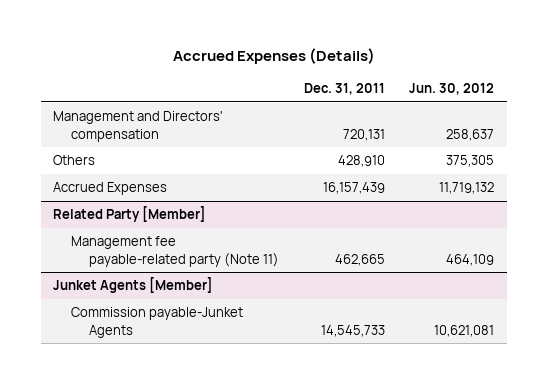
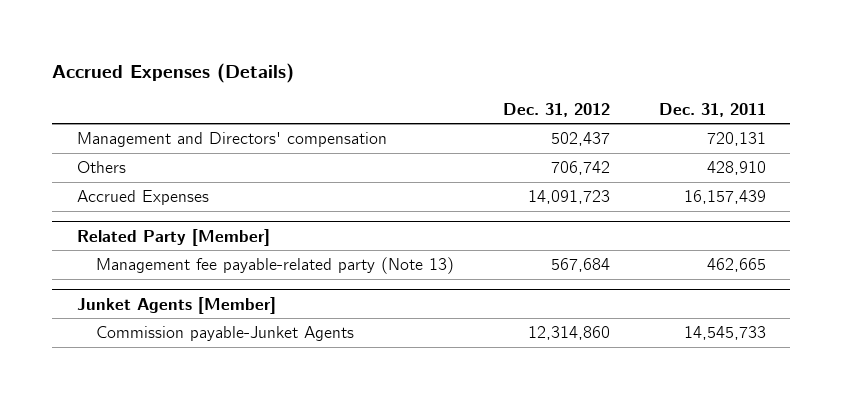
- | Dec. 31, 2011 | Jun. 30, 2012
+ | Dec. 31, 2012 | Dec. 31, 2011
@ Related Party [Member]
- Management fee payable-related party (Note 11) | 462,665 | 464,109
+ Management fee payable-related party (Note 13) | 567,684 | 462,665

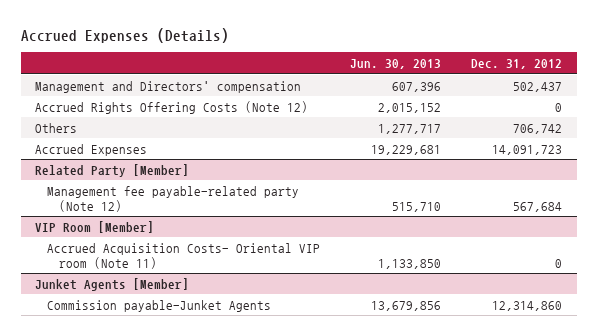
- | Dec. 31, 2012 | Dec. 31, 2011
+ | Jun. 30, 2013 | Dec. 31, 2012
+ Accrued Rights Offering Costs (Note 12) | 2,015,152 | 0
@ Related Party [Member]
- Management fee payable-related party (Note 13) | 567,684 | 462,665
+ Management fee payable-related party (Note 12) | 515,710 | 567,684
+ VIP Room [Member]
+ Accrued Acquisition Costs- Oriental VIP room (Note 11) | 1,133,850 | 0

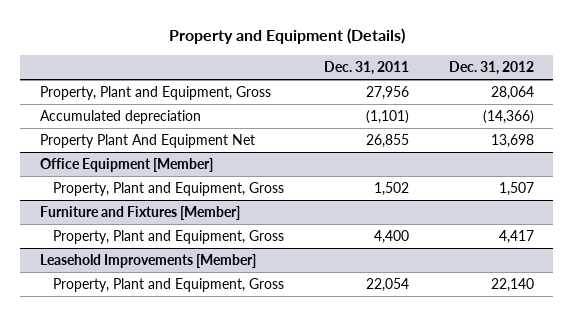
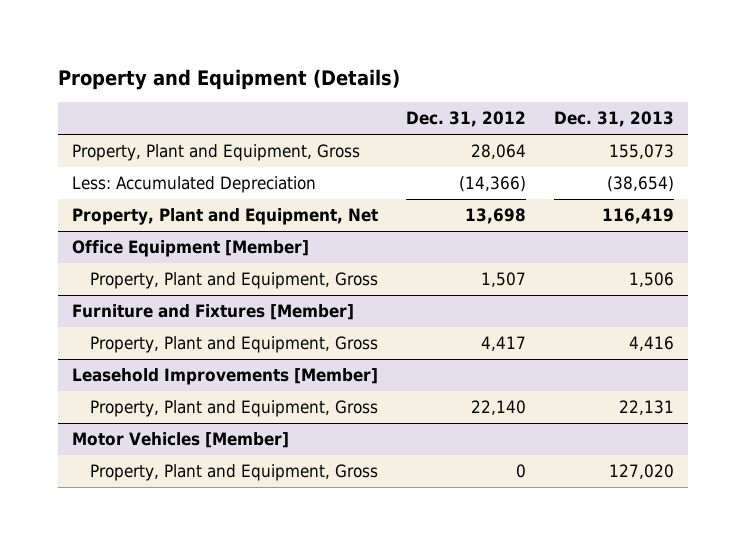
- | Dec. 31, 2011 | Dec. 31, 2012
+ | Dec. 31, 2012 | Dec. 31, 2013
- Accumulated depreciation | (1,101) | (14,366)
- Property Plant And Equipment Net | 26,855 | 13,698
+ Less: Accumulated Depreciation | (14,366) | (38,654)
+ Property, Plant and Equipment, Net | 13,698 | 116,419
+ Motor Vehicles [Member]
+ Property, Plant and Equipment, Gross | 0 | 127,020

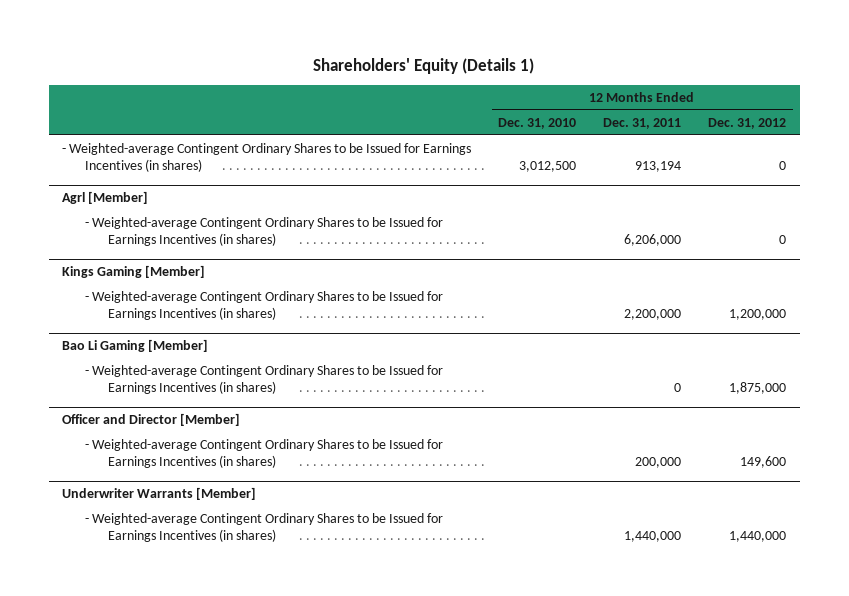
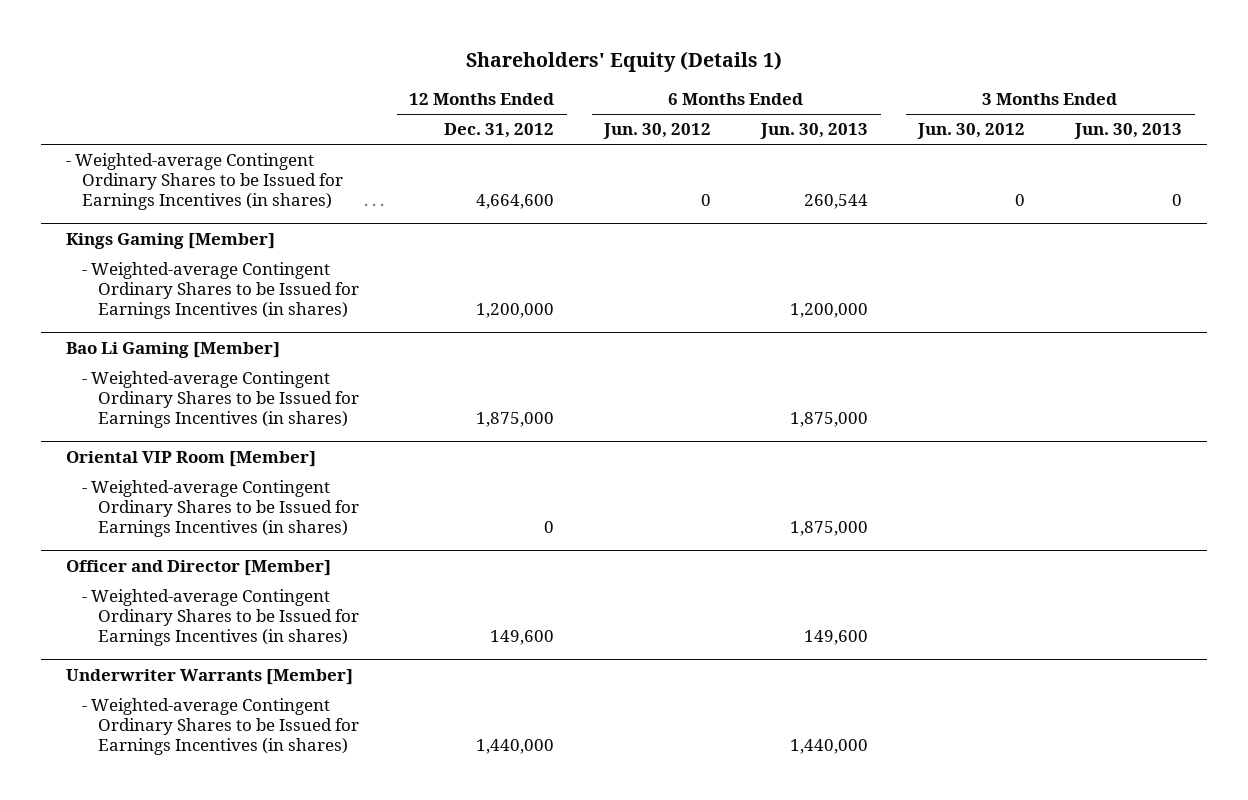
- | 12 Months Ended Dec. 31, 2010 | 12 Months Ended Dec. 31, 2011 | 12 Months Ended Dec. 31, 2012
+ | 12 Months Ended Dec. 31, 2012 | 6 Months Ended Jun. 30, 2012 | 6 Months Ended Jun. 30, 2013 | 3 Months Ended Jun. 30, 2012 | 3 Months Ended Jun. 30, 2013
- - Weighted-average Contingent Ordinary Shares to be Issued for Earnings Incentives (in shares) | 3,012,500 | 913,194 | 0
- Agrl [Member]
- - Weighted-average Contingent Ordinary Shares to be Issued for Earnings Incentives (in shares) | | 6,206,000 | 0
+ - Weighted-average Contingent Ordinary Shares to be Issued for Earnings Incentives (in shares) | 4,664,600 | 0 | 260,544 | 0 | 0
+ Oriental VIP Room [Member]
+ - Weighted-average Contingent Ordinary Shares to be Issued for Earnings Incentives (in shares) | 0 | | 1,875,000 | |

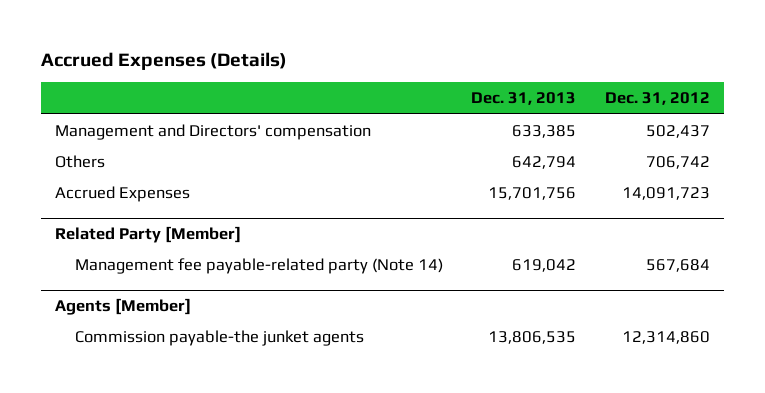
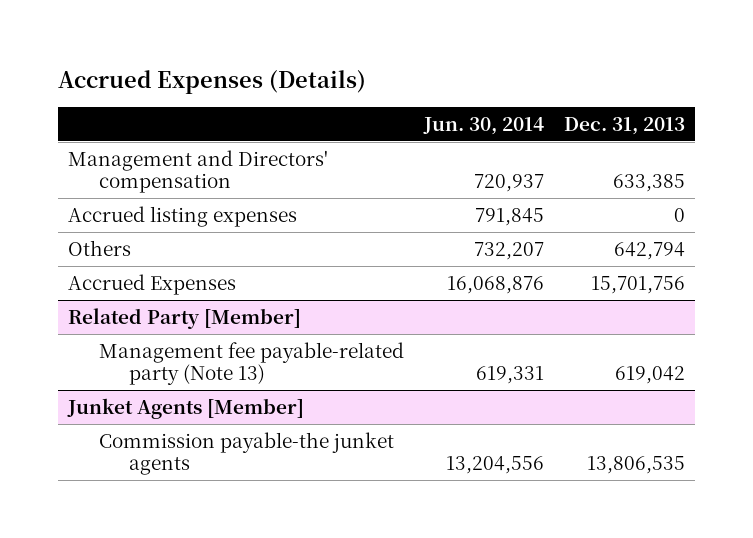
- | Dec. 31, 2013 | Dec. 31, 2012
+ | Jun. 30, 2014 | Dec. 31, 2013
+ Accrued listing expenses | 791,845 | 0
@ Related Party [Member]
- Management fee payable-related party (Note 14) | 619,042 | 567,684
- Agents [Member]
@ Related Party [Member]
+ Management fee payable-related party (Note 13) | 619,331 | 619,042
+ Junket Agents [Member]

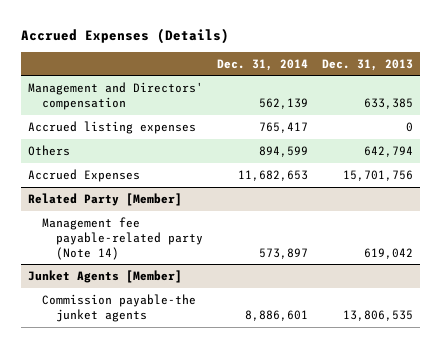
- | Jun. 30, 2014 | Dec. 31, 2013
+ | Dec. 31, 2014 | Dec. 31, 2013
@ Related Party [Member]
- Management fee payable-related party (Note 13) | 619,331 | 619,042
+ Management fee payable-related party (Note 14) | 573,897 | 619,042

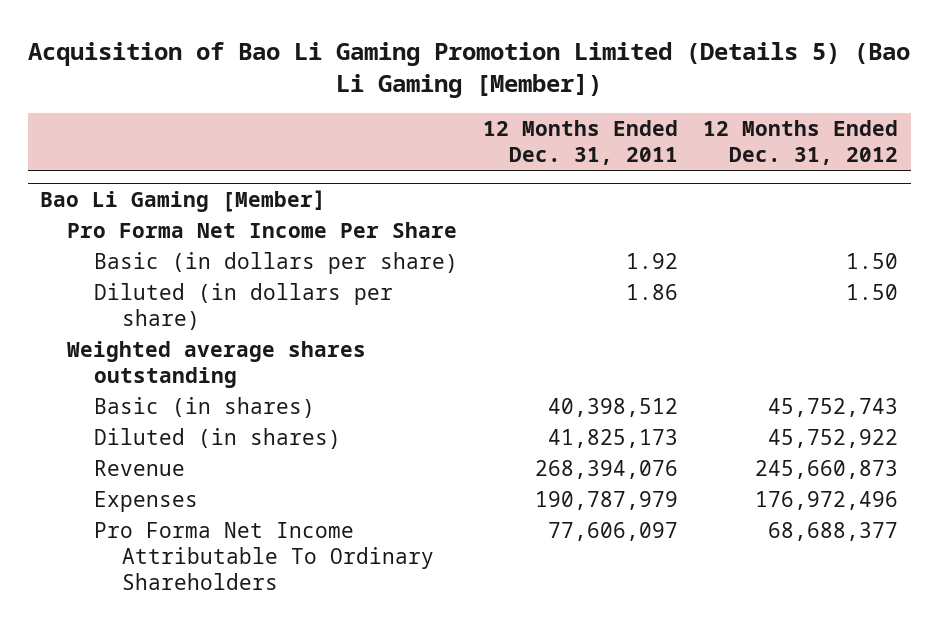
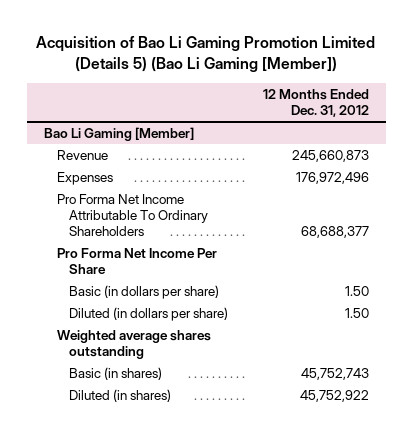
- | 12 Months Ended Dec. 31, 2011 | 12 Months Ended Dec. 31, 2012
+ | 12 Months Ended Dec. 31, 2012
@ Bao Li Gaming [Member]
moved up: Revenue | 245,660,873
moved up: Expenses | 176,972,496
moved up: Pro Forma Net Income Attributable To Ordinary Shareholders | 68,688,377

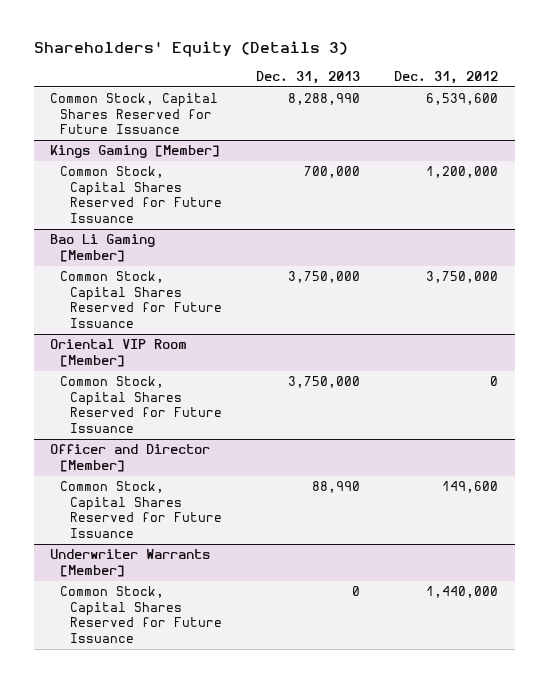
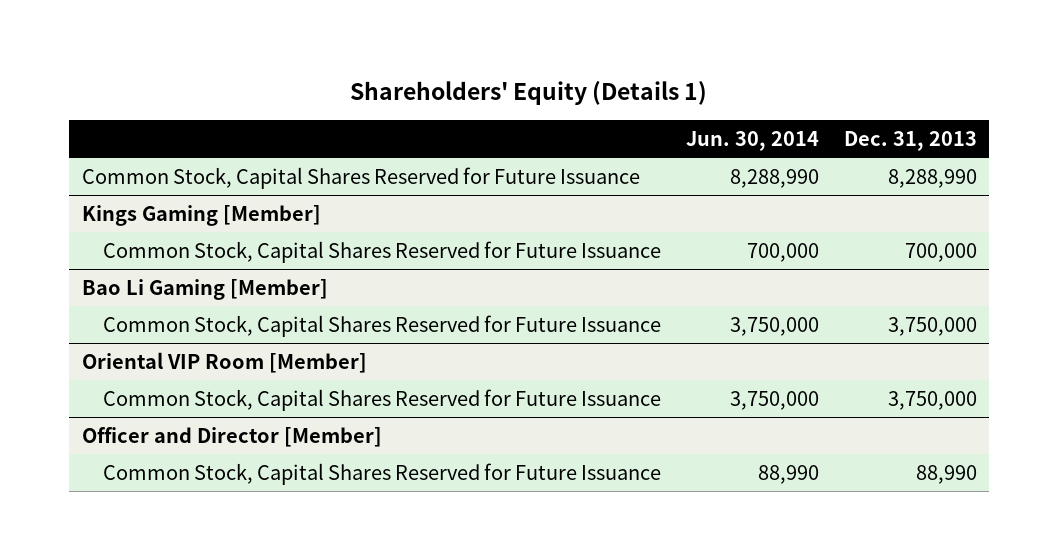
- Shareholders' Equity (Details 3)
+ Shareholders' Equity (Details 1)
- | Dec. 31, 2013 | Dec. 31, 2012
+ | Jun. 30, 2014 | Dec. 31, 2013
- Underwriter Warrants [Member]
- Common Stock, Capital Shares Reserved for Future Issuance | 0 | 1,440,000

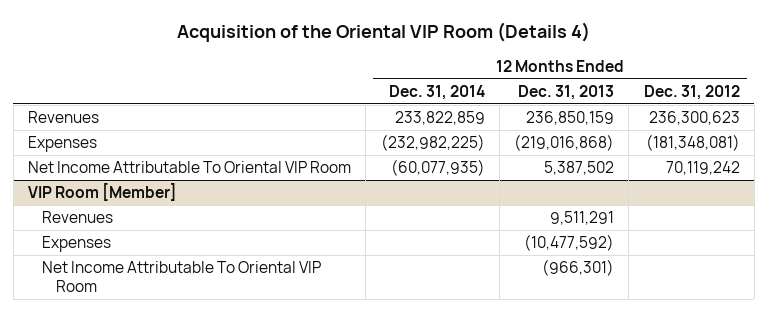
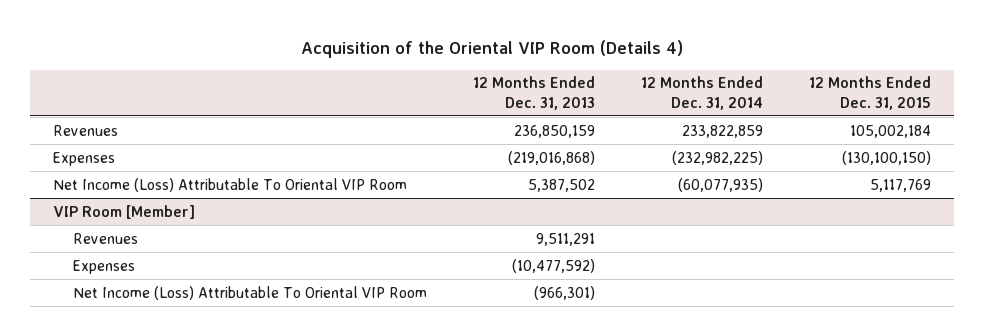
- | 12 Months Ended Dec. 31, 2014 | 12 Months Ended Dec. 31, 2013 | 12 Months Ended Dec. 31, 2012
+ | 12 Months Ended Dec. 31, 2013 | 12 Months Ended Dec. 31, 2014 | 12 Months Ended Dec. 31, 2015
- Net Income Attributable To Oriental VIP Room | (60,077,935) | 5,387,502 | 70,119,242
+ Net Income (Loss) Attributable To Oriental VIP Room | 5,387,502 | (60,077,935) | 5,117,769
@ VIP Room [Member]
- Net Income Attributable To Oriental VIP Room | | (966,301) |
+ Net Income (Loss) Attributable To Oriental VIP Room | (966,301) | |

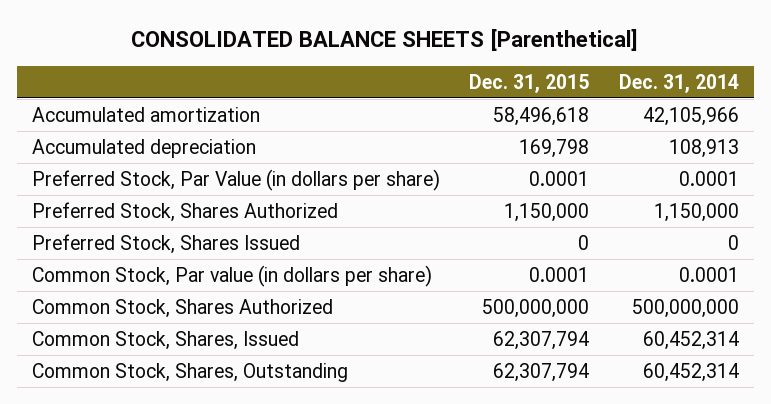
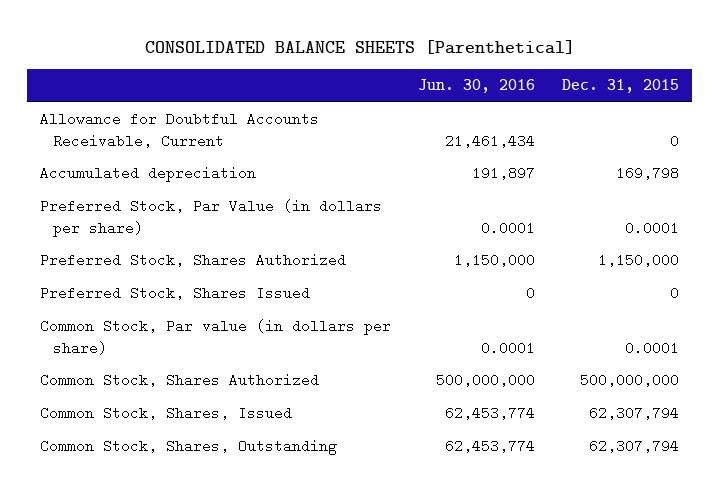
- | Dec. 31, 2015 | Dec. 31, 2014
+ | Jun. 30, 2016 | Dec. 31, 2015
- Accumulated amortization | 58,496,618 | 42,105,966
+ Allowance for Doubtful Accounts Receivable, Current | 21,461,434 | 0

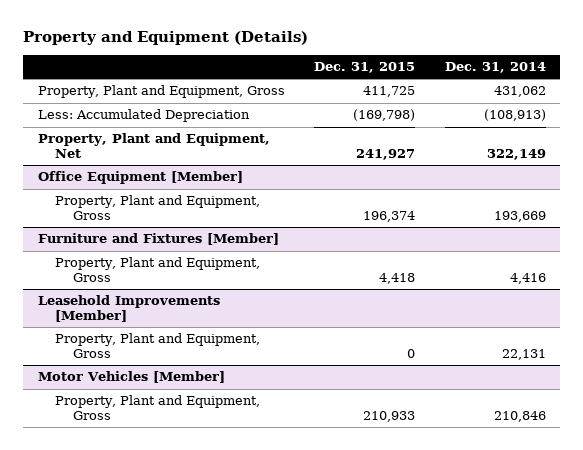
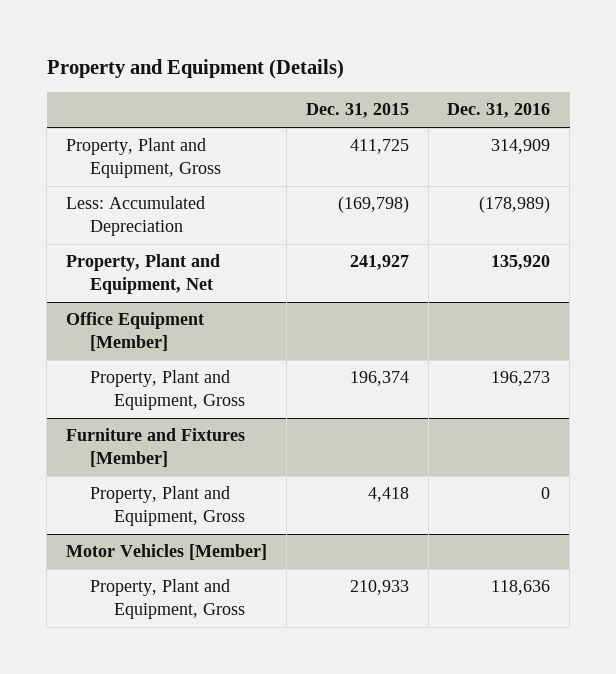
- | Dec. 31, 2015 | Dec. 31, 2014
+ | Dec. 31, 2015 | Dec. 31, 2016
- Leasehold Improvements [Member]
- Property, Plant and Equipment, Gross | 0 | 22,131

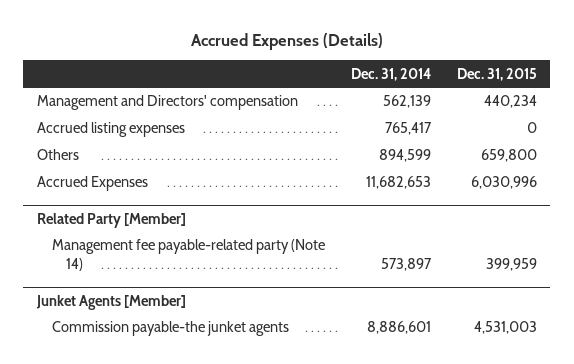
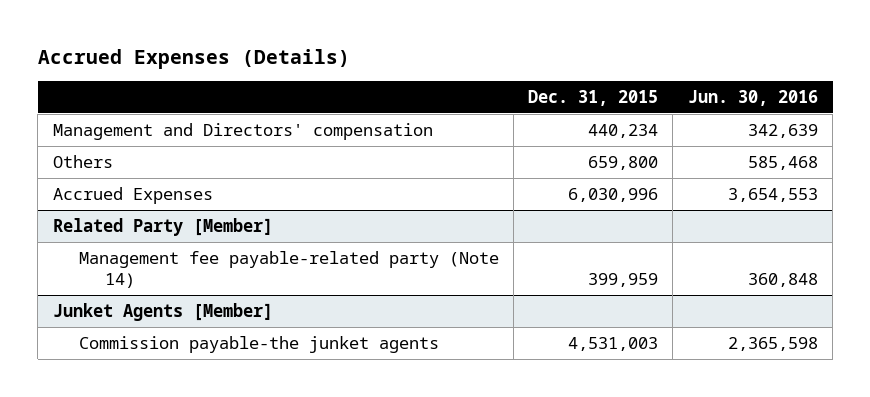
- | Dec. 31, 2014 | Dec. 31, 2015
+ | Dec. 31, 2015 | Jun. 30, 2016
- Accrued listing expenses | 765,417 | 0

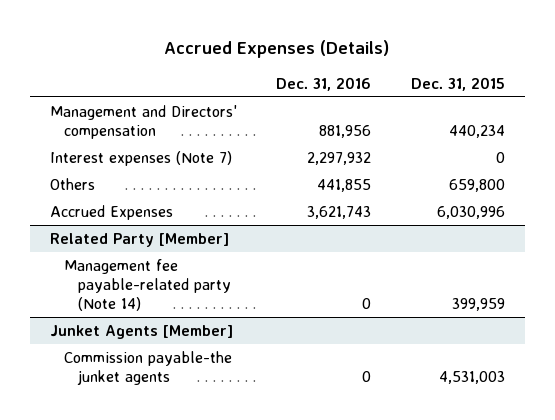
- | Dec. 31, 2015 | Jun. 30, 2016
+ | Dec. 31, 2016 | Dec. 31, 2015
+ Interest expenses (Note 7) | 2,297,932 | 0

